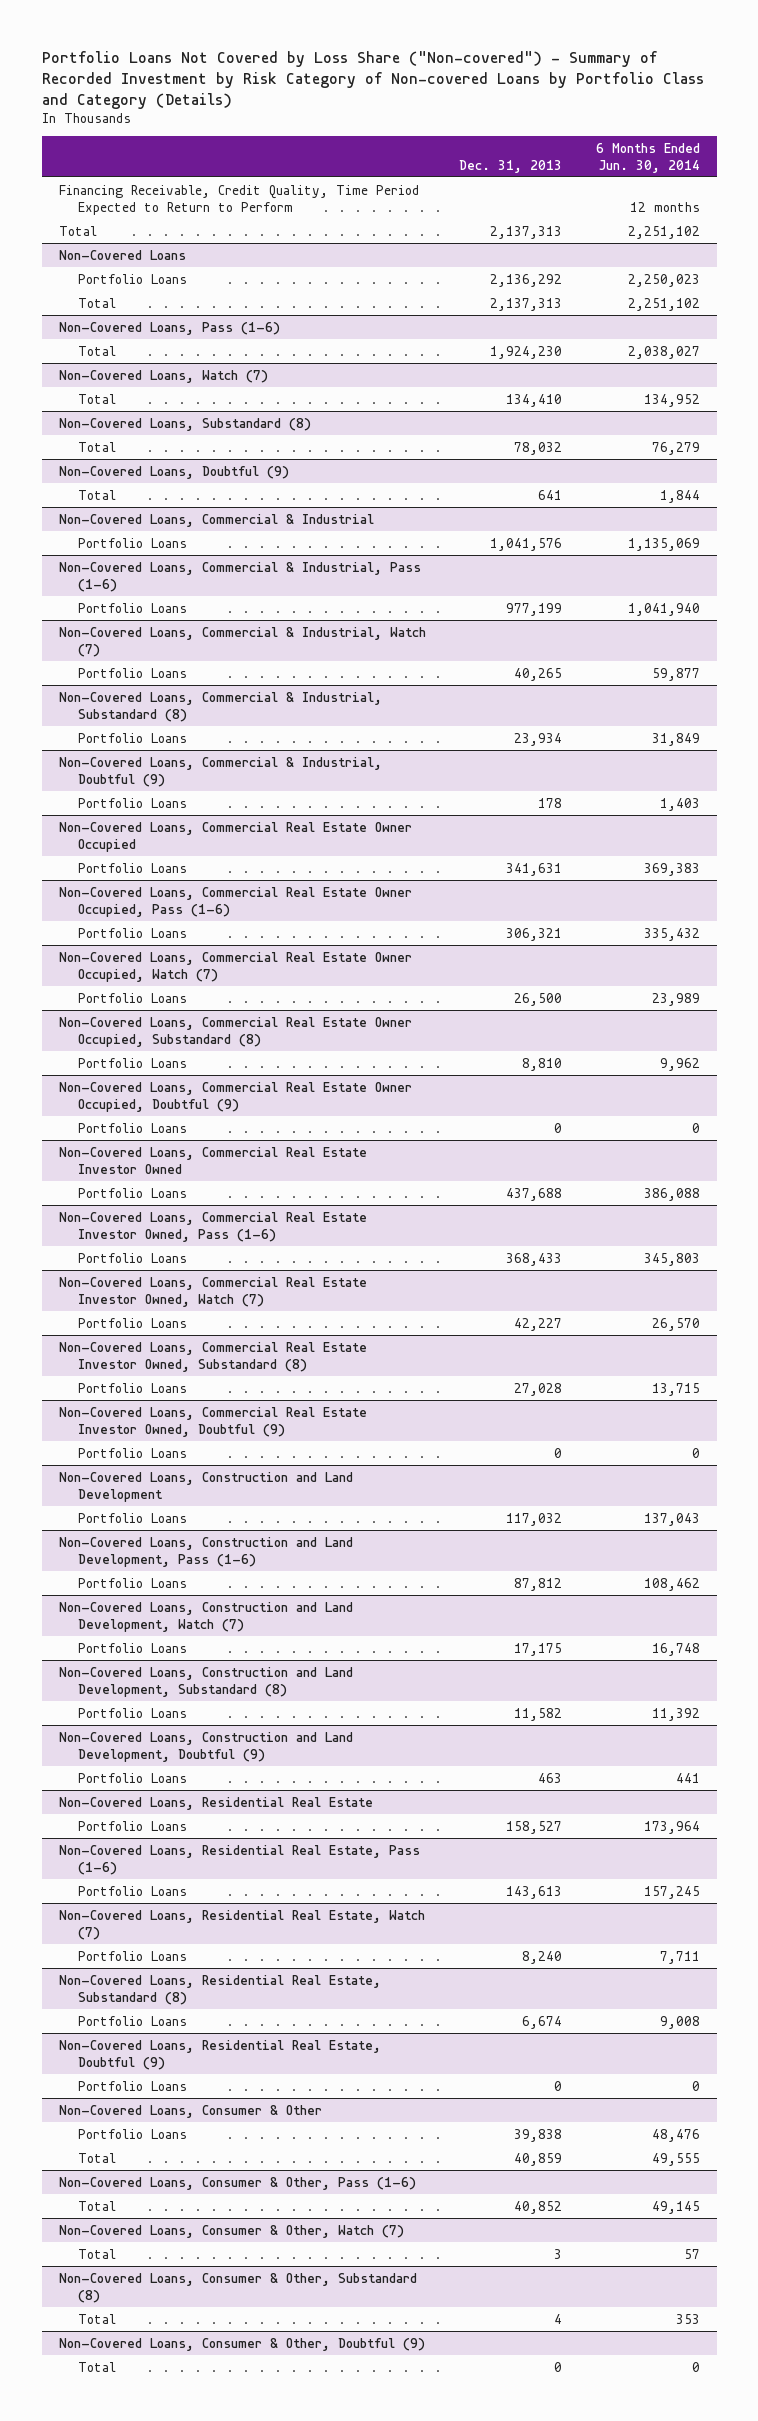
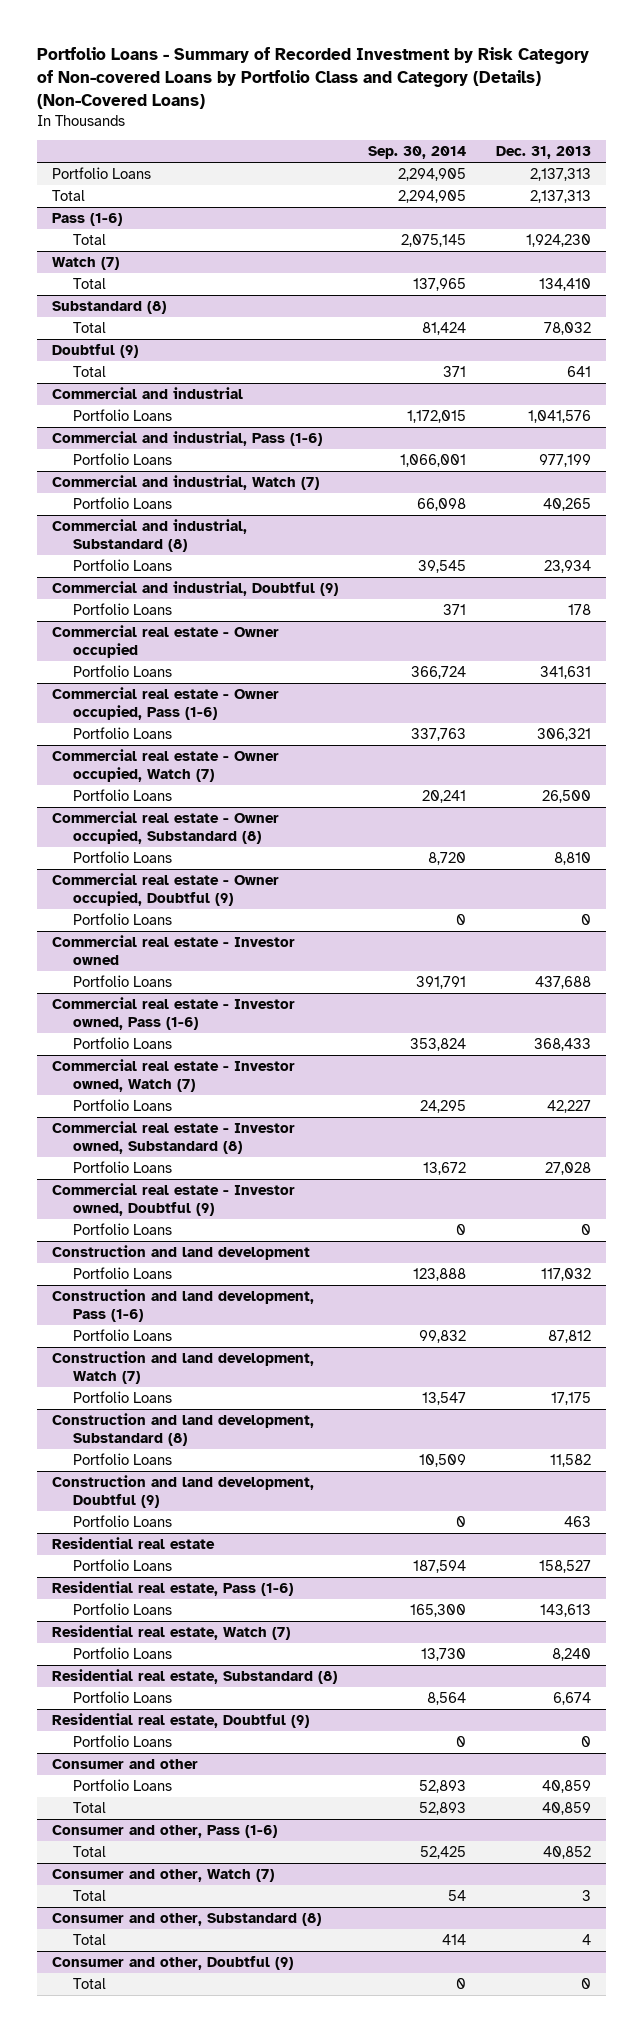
- Portfolio Loans Not Covered by Loss Share ("Non-covered") - Summary of Recorded Investment by Risk Category of Non-covered Loans by Portfolio Class and Category (Details)
+ Portfolio Loans - Summary of Recorded Investment by Risk Category of Non-covered Loans by Portfolio Class and Category (Details) (Non-Covered Loans)
- | Dec. 31, 2013 | 6 Months Ended Jun. 30, 2014
+ | Sep. 30, 2014 | Dec. 31, 2013
- Financing Receivable, Credit Quality, Time Period Expected to Return to Perform | | 12 months
- Total | 2,137,313 | 2,251,102
- Non-Covered Loans
- Portfolio Loans | 2,136,292 | 2,250,023
+ Portfolio Loans | 2,294,905 | 2,137,313
- Non-Covered Loans, Pass (1-6)
+ Pass (1-6)
- Non-Covered Loans, Watch (7)
+ Watch (7)
- Non-Covered Loans, Substandard (8)
+ Substandard (8)
- Non-Covered Loans, Doubtful (9)
+ Doubtful (9)
- Non-Covered Loans, Commercial & Industrial
+ Commercial and industrial
- Non-Covered Loans, Commercial & Industrial, Pass (1-6)
+ Commercial and industrial, Pass (1-6)
- Non-Covered Loans, Commercial & Industrial, Watch (7)
+ Commercial and industrial, Watch (7)
- Non-Covered Loans, Commercial & Industrial, Substandard (8)
+ Commercial and industrial, Substandard (8)
- Non-Covered Loans, Commercial & Industrial, Doubtful (9)
+ Commercial and industrial, Doubtful (9)
- Non-Covered Loans, Commercial Real Estate Owner Occupied
+ Commercial real estate - Owner occupied
- Non-Covered Loans, Commercial Real Estate Owner Occupied, Pass (1-6)
+ Commercial real estate - Owner occupied, Pass (1-6)
- Non-Covered Loans, Commercial Real Estate Owner Occupied, Watch (7)
+ Commercial real estate - Owner occupied, Watch (7)
- Non-Covered Loans, Commercial Real Estate Owner Occupied, Substandard (8)
+ Commercial real estate - Owner occupied, Substandard (8)
- Non-Covered Loans, Commercial Real Estate Owner Occupied, Doubtful (9)
+ Commercial real estate - Owner occupied, Doubtful (9)
- Non-Covered Loans, Commercial Real Estate Investor Owned
+ Commercial real estate - Investor owned
- Non-Covered Loans, Commercial Real Estate Investor Owned, Pass (1-6)
+ Commercial real estate - Investor owned, Pass (1-6)
- Non-Covered Loans, Commercial Real Estate Investor Owned, Watch (7)
+ Commercial real estate - Investor owned, Watch (7)
- Non-Covered Loans, Commercial Real Estate Investor Owned, Substandard (8)
+ Commercial real estate - Investor owned, Substandard (8)
- Non-Covered Loans, Commercial Real Estate Investor Owned, Doubtful (9)
+ Commercial real estate - Investor owned, Doubtful (9)
- Non-Covered Loans, Construction and Land Development
+ Construction and land development
- Non-Covered Loans, Construction and Land Development, Pass (1-6)
+ Construction and land development, Pass (1-6)
- Non-Covered Loans, Construction and Land Development, Watch (7)
+ Construction and land development, Watch (7)
- Non-Covered Loans, Construction and Land Development, Substandard (8)
+ Construction and land development, Substandard (8)
- Non-Covered Loans, Construction and Land Development, Doubtful (9)
+ Construction and land development, Doubtful (9)
- Non-Covered Loans, Residential Real Estate
+ Residential real estate
- Non-Covered Loans, Residential Real Estate, Pass (1-6)
+ Residential real estate, Pass (1-6)
- Non-Covered Loans, Residential Real Estate, Watch (7)
+ Residential real estate, Watch (7)
- Non-Covered Loans, Residential Real Estate, Substandard (8)
+ Residential real estate, Substandard (8)
- Non-Covered Loans, Residential Real Estate, Doubtful (9)
+ Residential real estate, Doubtful (9)
- Non-Covered Loans, Consumer & Other
- Portfolio Loans | 39,838 | 48,476
+ Consumer and other
+ Portfolio Loans | 52,893 | 40,859
- Non-Covered Loans, Consumer & Other, Pass (1-6)
+ Consumer and other, Pass (1-6)
- Non-Covered Loans, Consumer & Other, Watch (7)
+ Consumer and other, Watch (7)
- Non-Covered Loans, Consumer & Other, Substandard (8)
+ Consumer and other, Substandard (8)
- Non-Covered Loans, Consumer & Other, Doubtful (9)
+ Consumer and other, Doubtful (9)

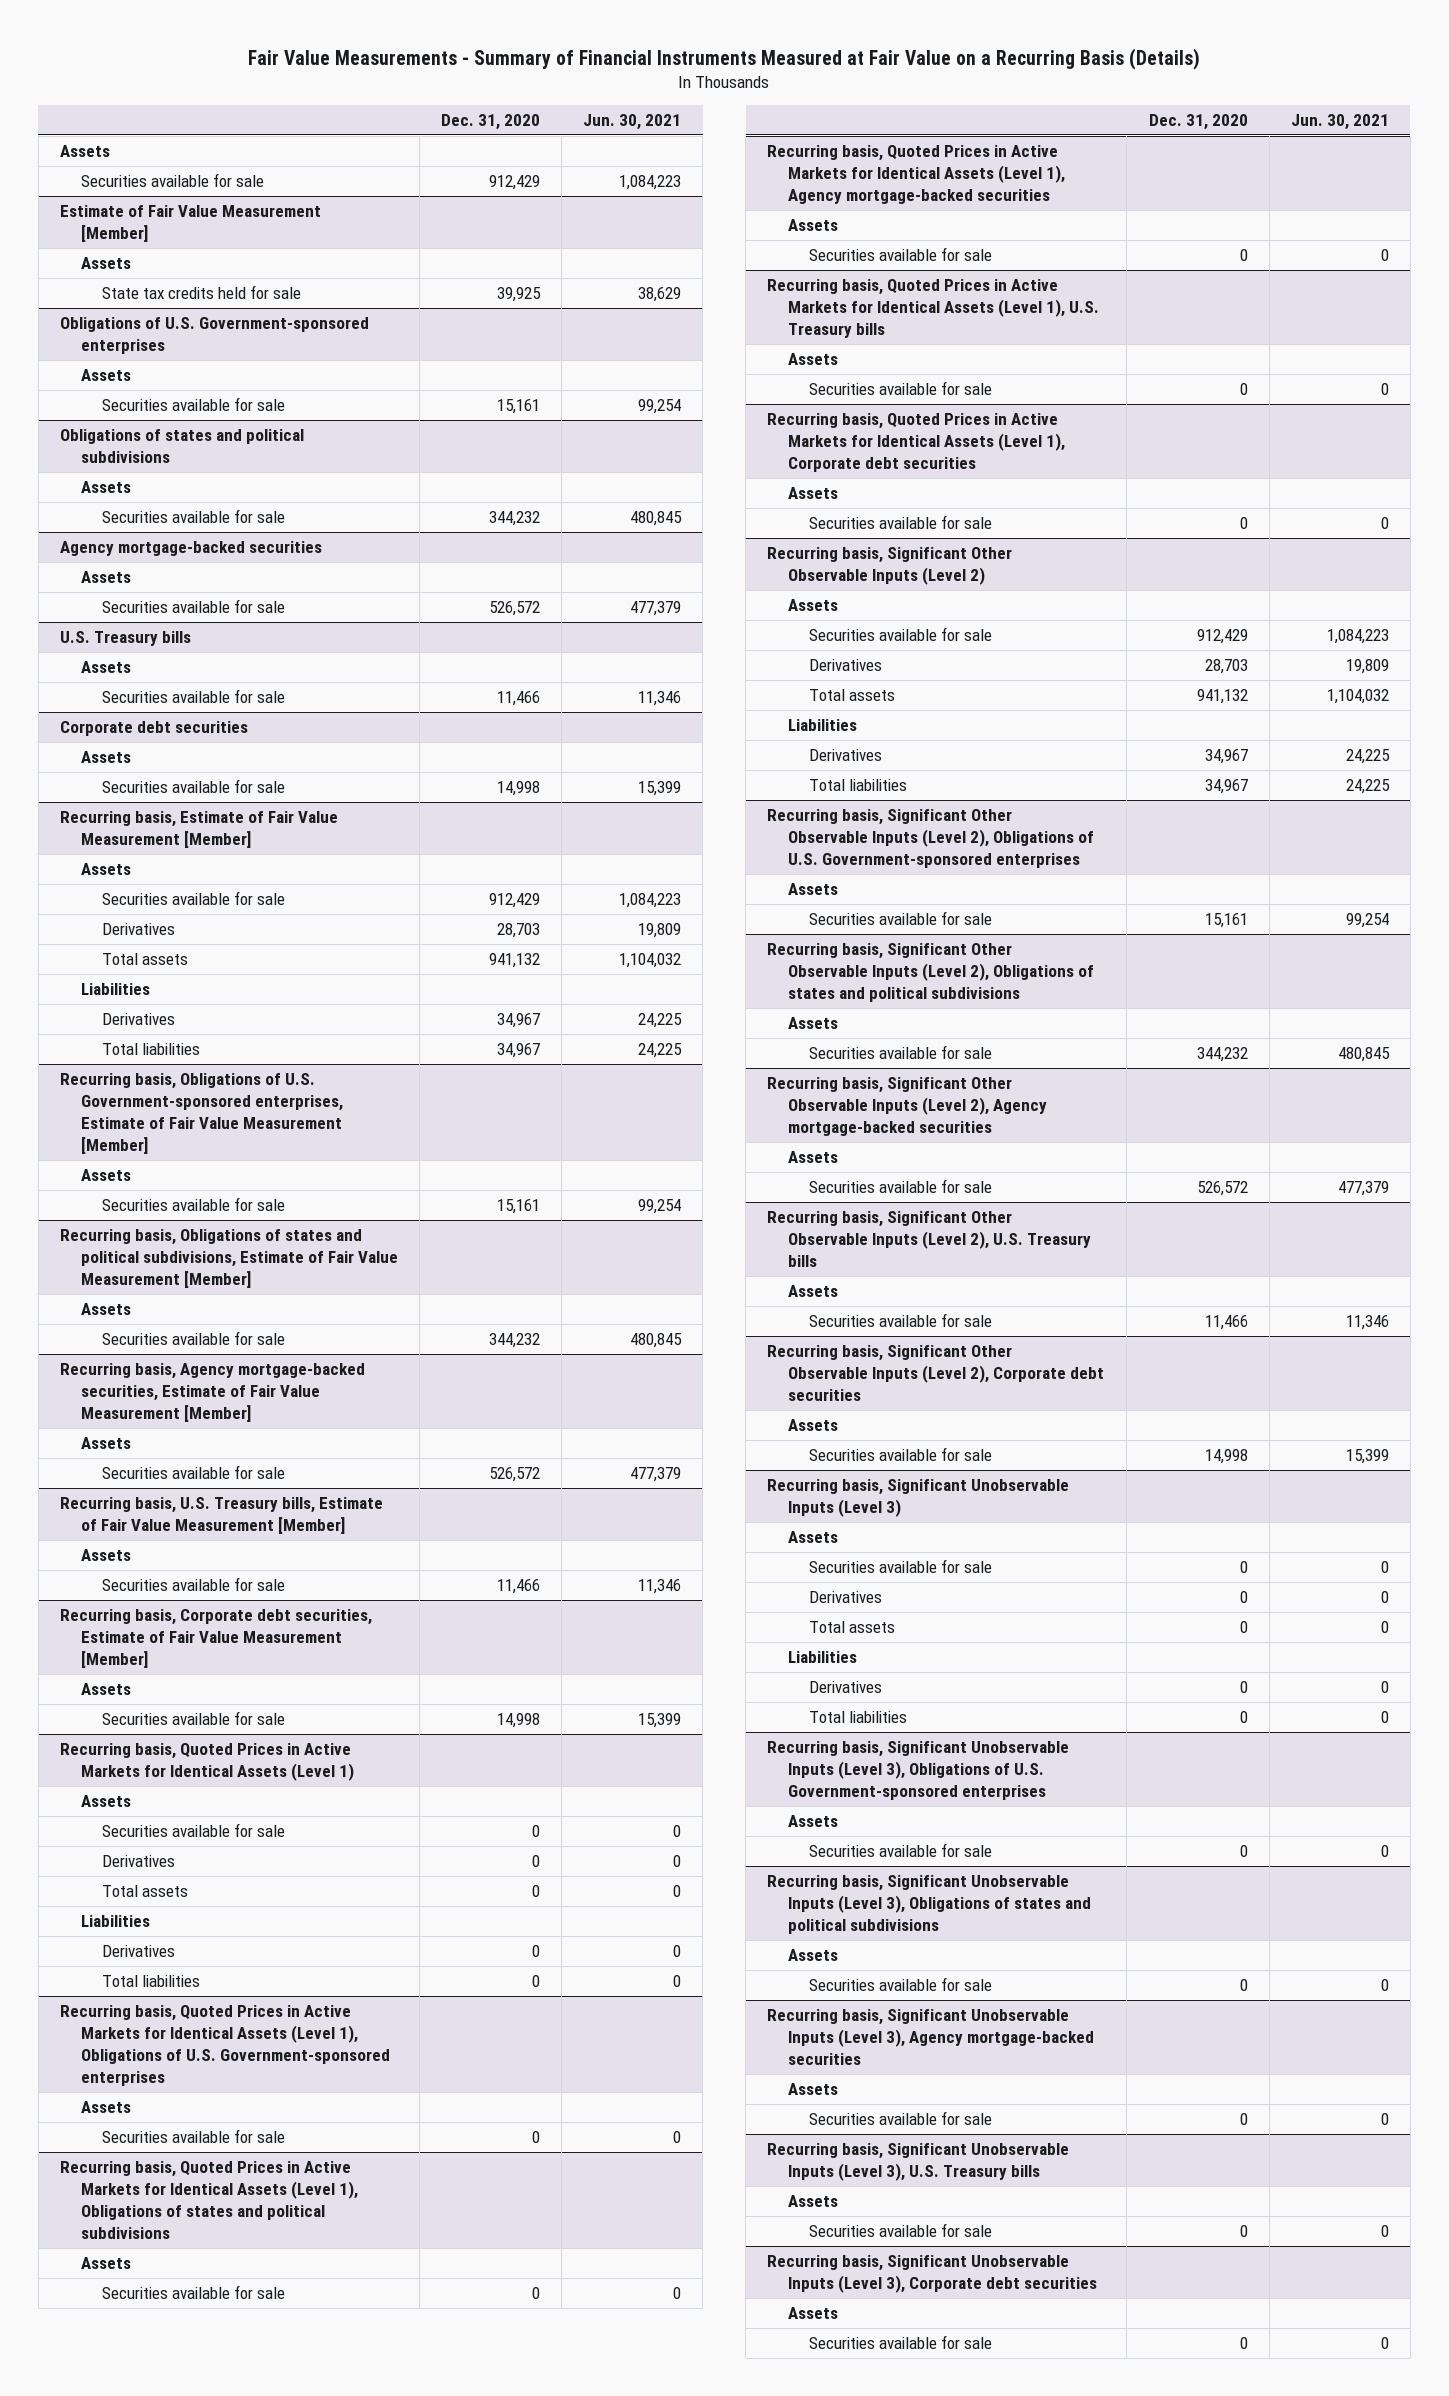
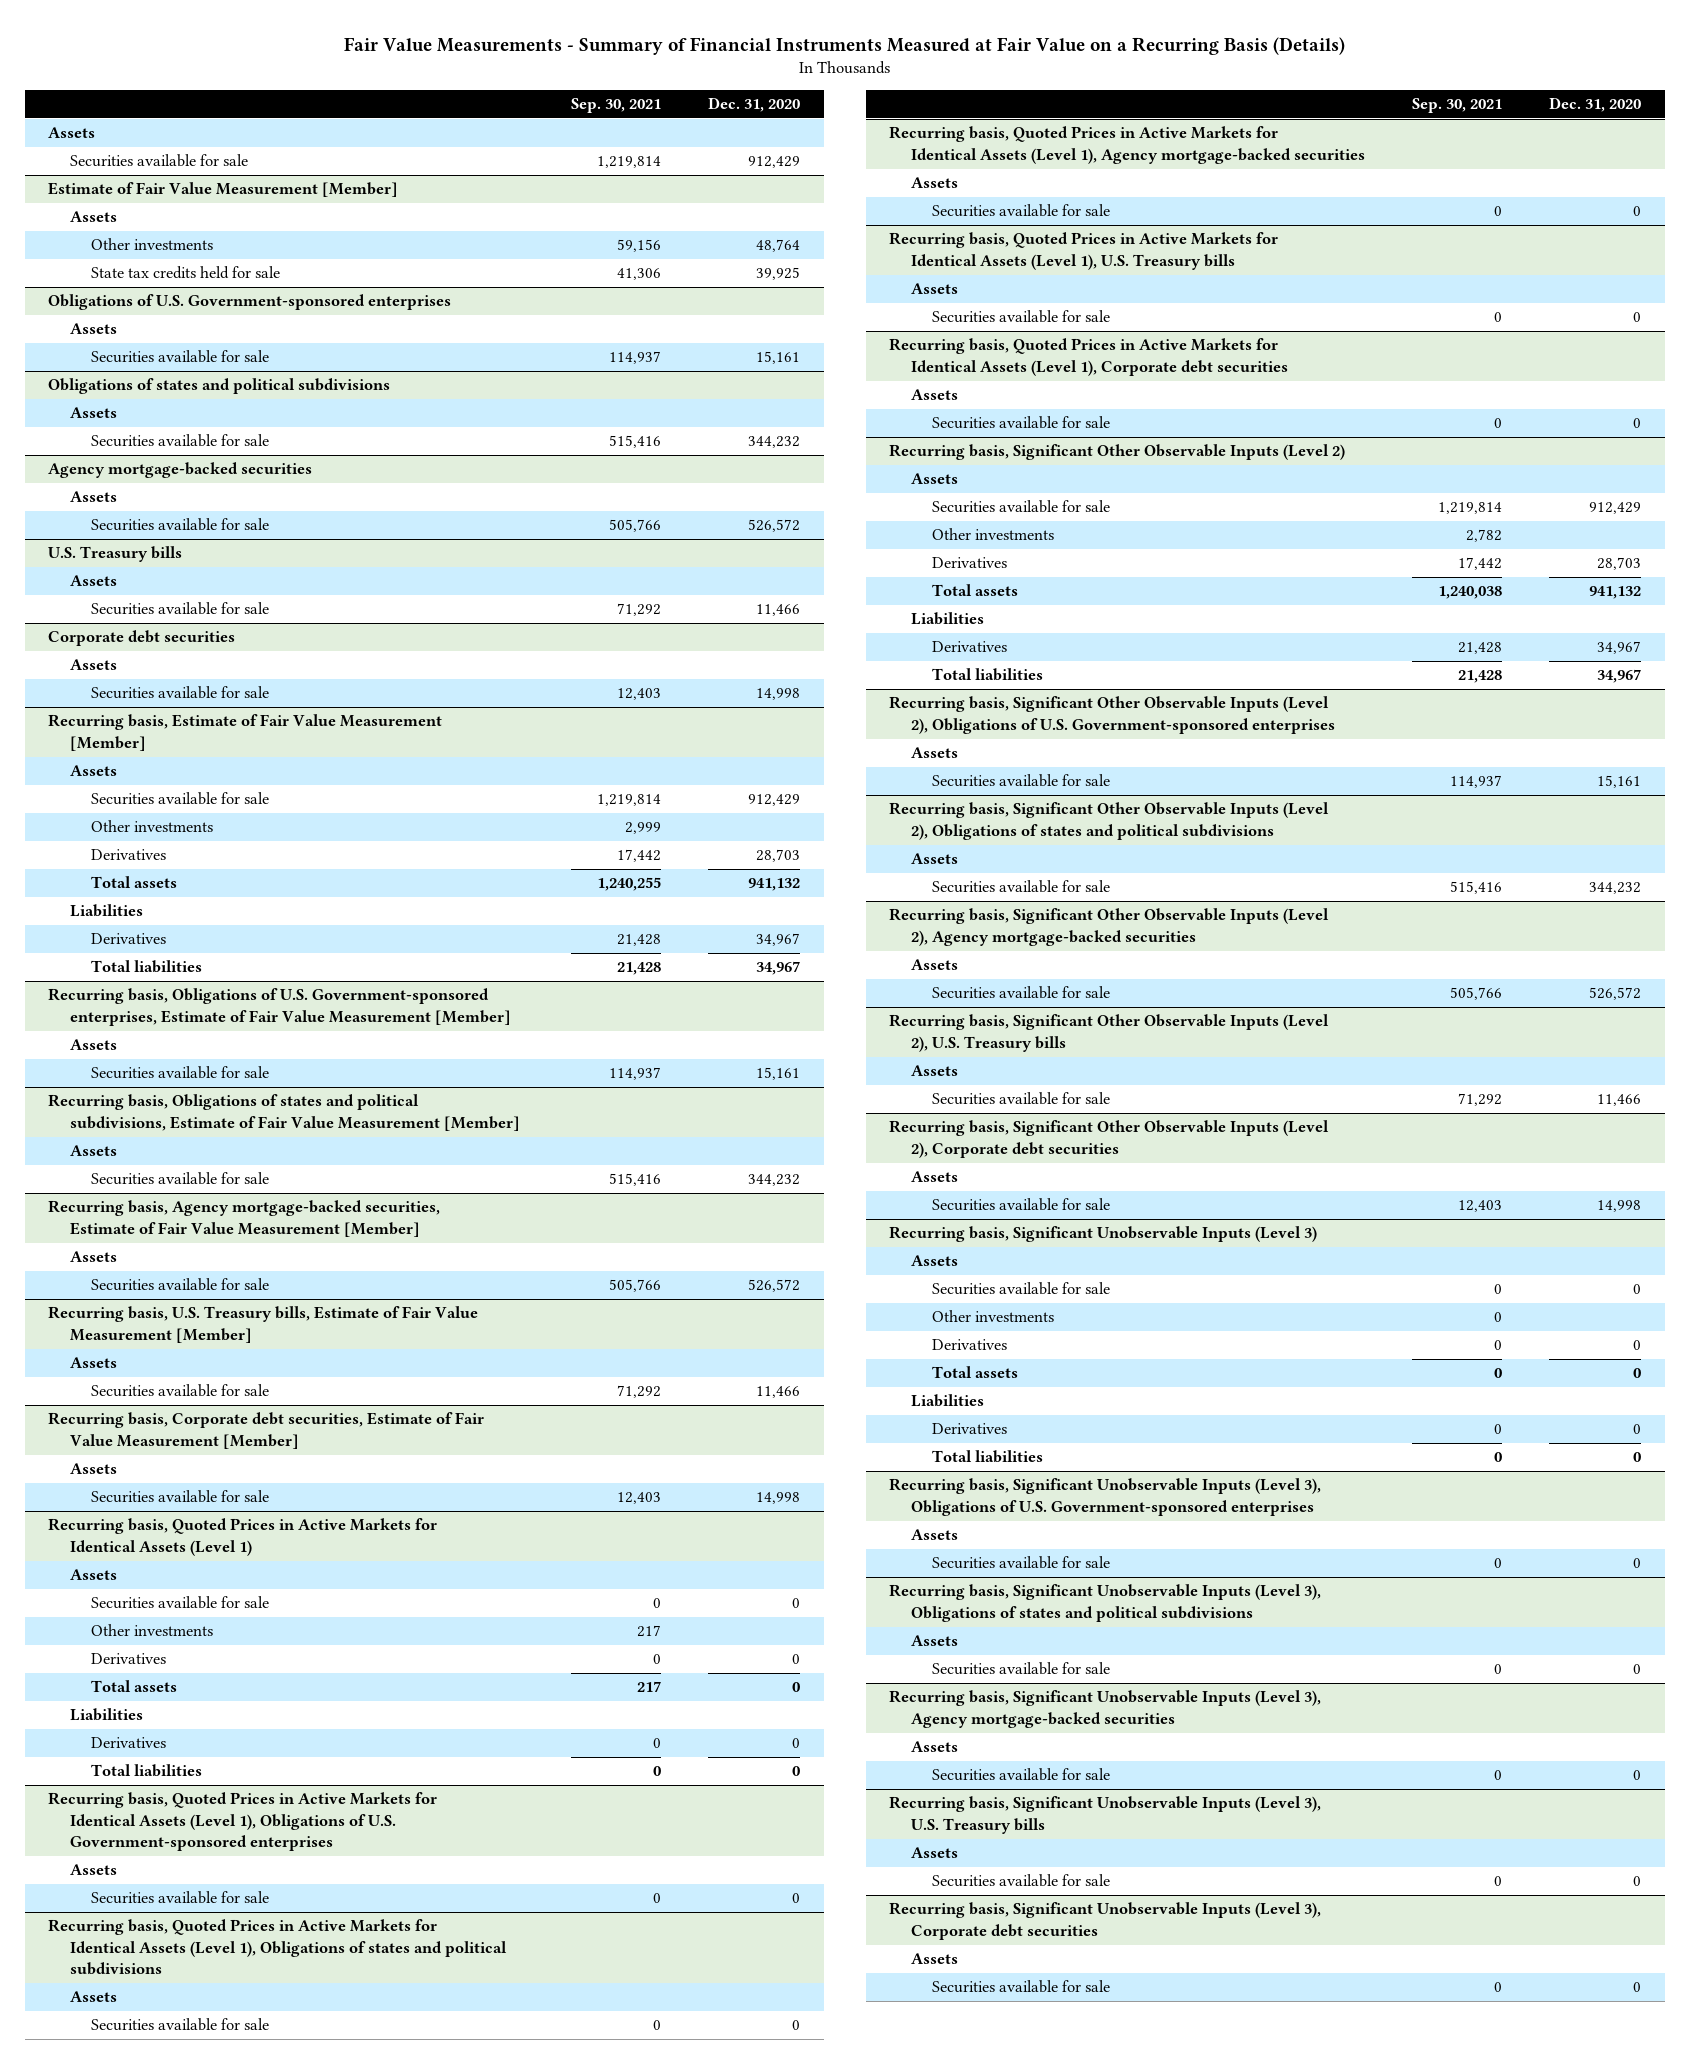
- | Dec. 31, 2020 | Jun. 30, 2021
+ | Sep. 30, 2021 | Dec. 31, 2020
@ Estimate of Fair Value Measurement [Member]
+ Other investments | 59,156 | 48,764
@ Recurring basis, Estimate of Fair Value Measurement [Member]
+ Other investments | 2,999 |
@ Recurring basis, Quoted Prices in Active Markets for Identical Assets (Level 1)
+ Other investments | 217 |
@ Recurring basis, Significant Other Observable Inputs (Level 2)
+ Other investments | 2,782 |
@ Recurring basis, Significant Unobservable Inputs (Level 3)
+ Other investments | 0 |

